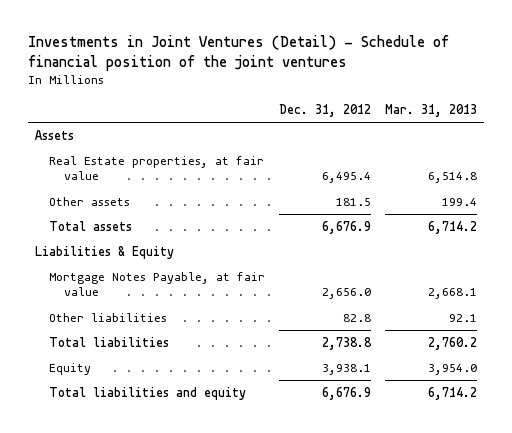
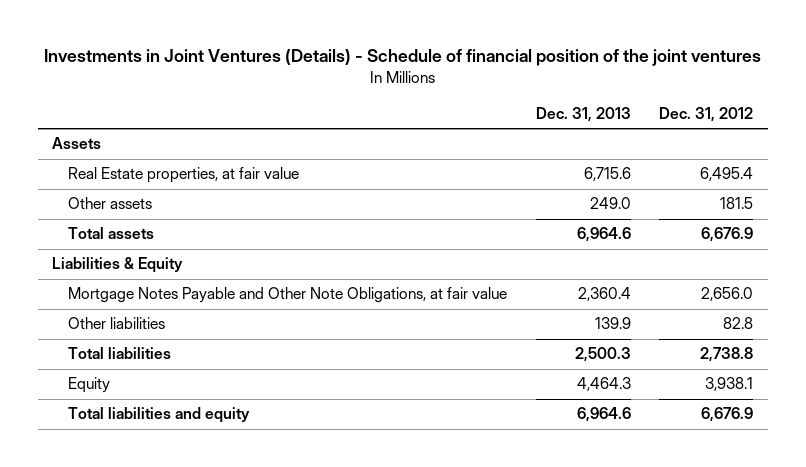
- Investments in Joint Ventures (Detail) - Schedule of financial position of the joint ventures
+ Investments in Joint Ventures (Details) - Schedule of financial position of the joint ventures
- | Dec. 31, 2012 | Mar. 31, 2013
+ | Dec. 31, 2013 | Dec. 31, 2012
- Mortgage Notes Payable, at fair value | 2,656.0 | 2,668.1
+ Mortgage Notes Payable and Other Note Obligations, at fair value | 2,360.4 | 2,656.0

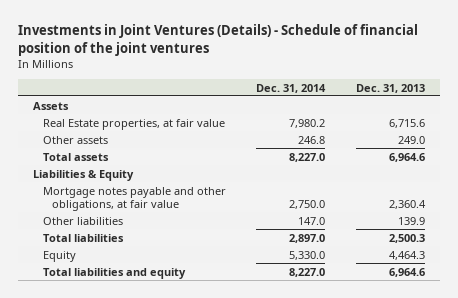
- | Dec. 31, 2013 | Dec. 31, 2012
+ | Dec. 31, 2014 | Dec. 31, 2013
- Mortgage Notes Payable and Other Note Obligations, at fair value | 2,360.4 | 2,656.0
+ Mortgage notes payable and other obligations, at fair value | 2,750.0 | 2,360.4

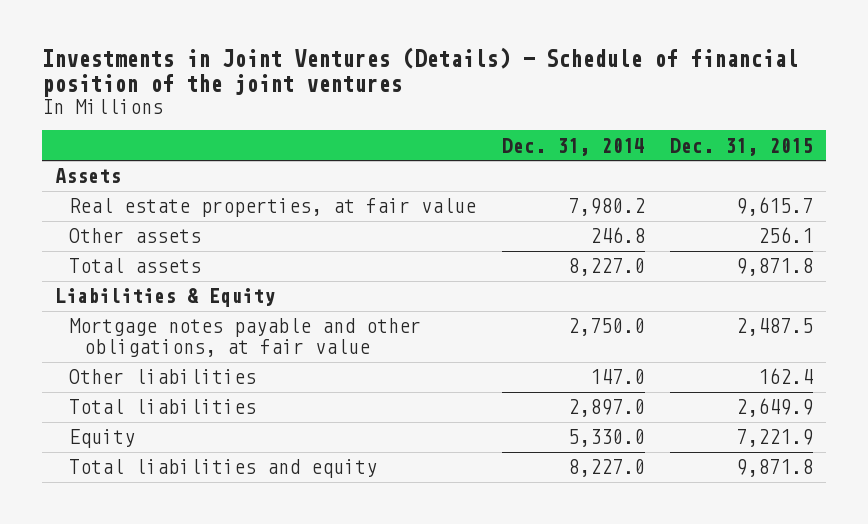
- | Dec. 31, 2014 | Dec. 31, 2013
+ | Dec. 31, 2014 | Dec. 31, 2015
- Real Estate properties, at fair value | 7,980.2 | 6,715.6
+ Real estate properties, at fair value | 7,980.2 | 9,615.7

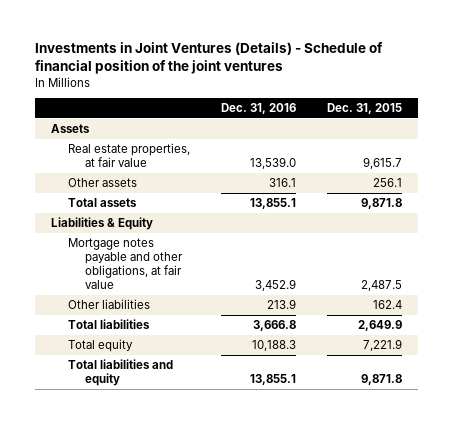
- | Dec. 31, 2014 | Dec. 31, 2015
+ | Dec. 31, 2016 | Dec. 31, 2015
- Equity | 5,330.0 | 7,221.9
+ Total equity | 10,188.3 | 7,221.9

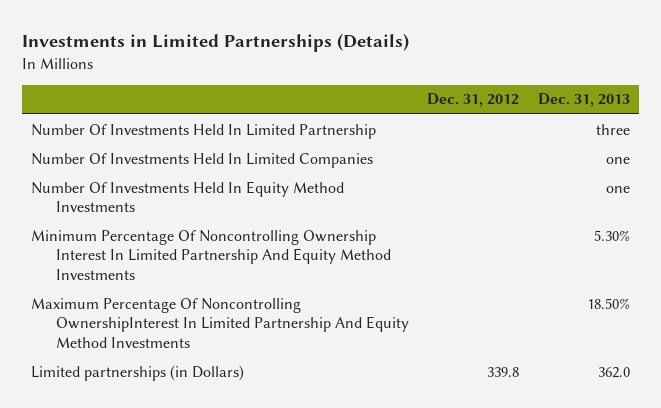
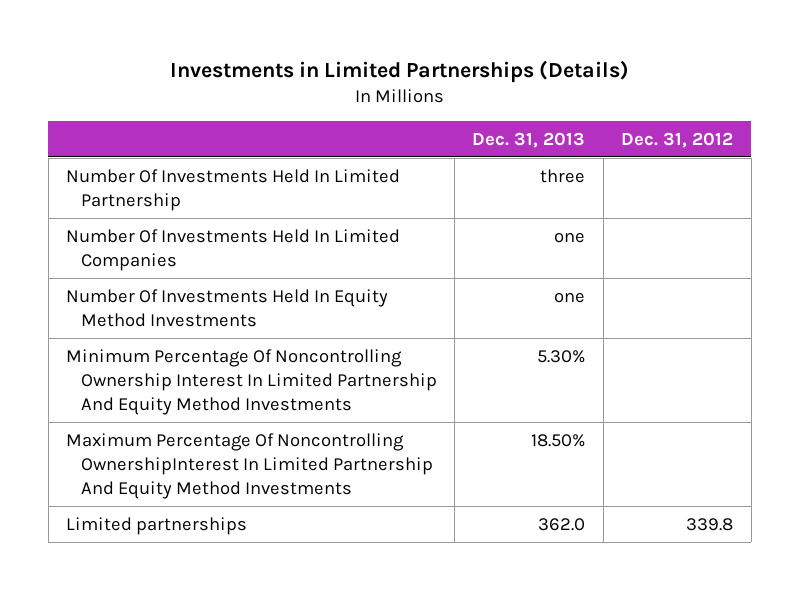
- | Dec. 31, 2012 | Dec. 31, 2013
+ | Dec. 31, 2013 | Dec. 31, 2012
- Limited partnerships (in Dollars) | 339.8 | 362.0
+ Limited partnerships | 362.0 | 339.8

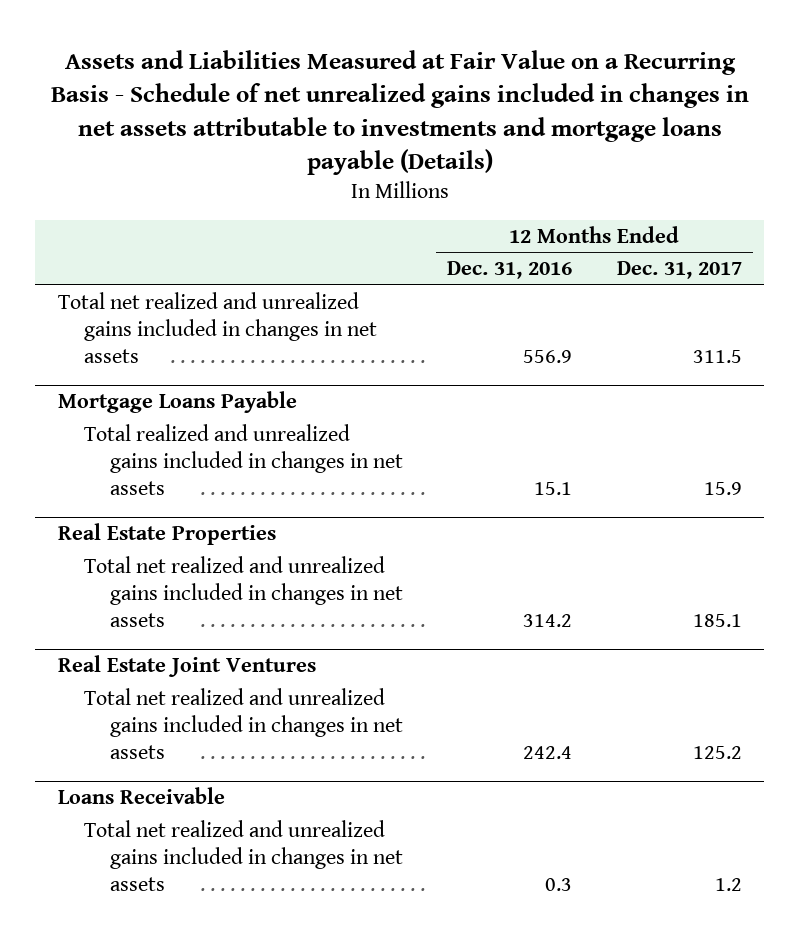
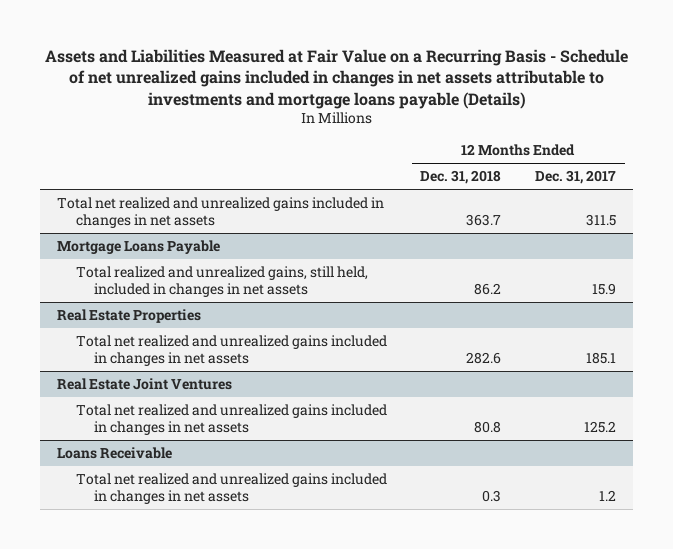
- | 12 Months Ended Dec. 31, 2016 | 12 Months Ended Dec. 31, 2017
+ | 12 Months Ended Dec. 31, 2018 | 12 Months Ended Dec. 31, 2017
@ Mortgage Loans Payable
- Total realized and unrealized gains included in changes in net assets | 15.1 | 15.9
+ Total realized and unrealized gains, still held, included in changes in net assets | 86.2 | 15.9

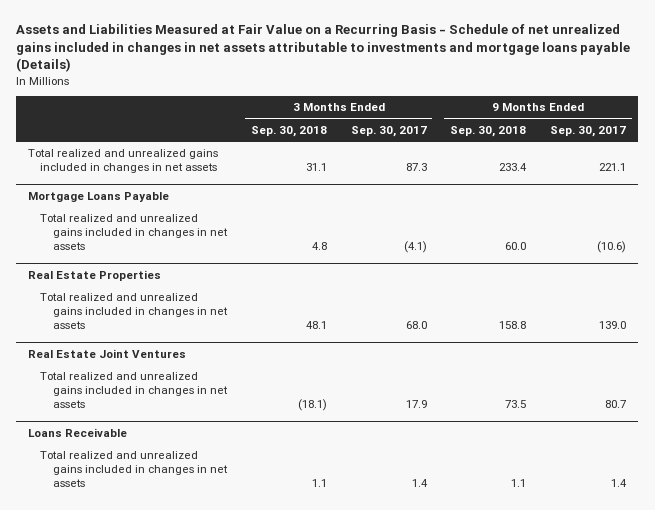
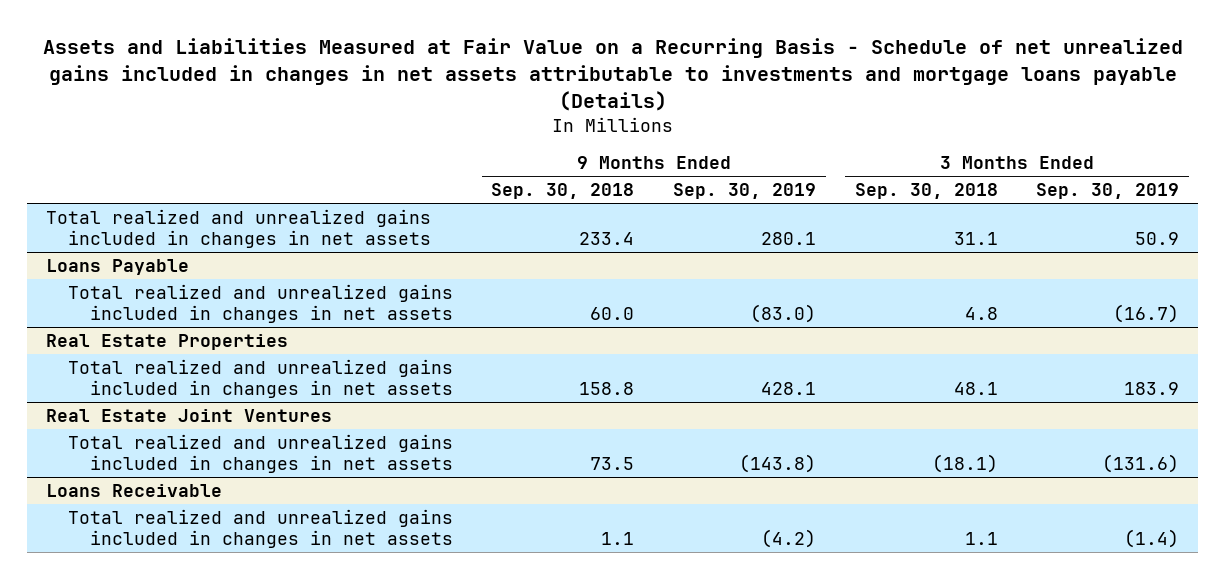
- | 3 Months Ended Sep. 30, 2018 | 3 Months Ended Sep. 30, 2017 | 9 Months Ended Sep. 30, 2018 | 9 Months Ended Sep. 30, 2017
+ | 9 Months Ended Sep. 30, 2018 | 9 Months Ended Sep. 30, 2019 | 3 Months Ended Sep. 30, 2018 | 3 Months Ended Sep. 30, 2019
- Mortgage Loans Payable
+ Loans Payable

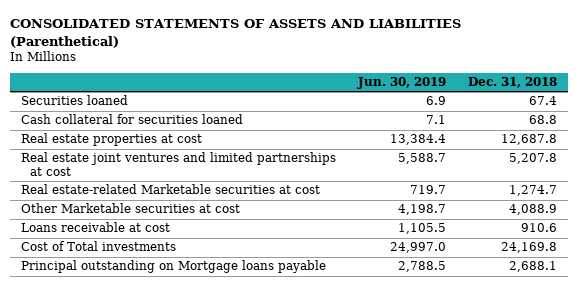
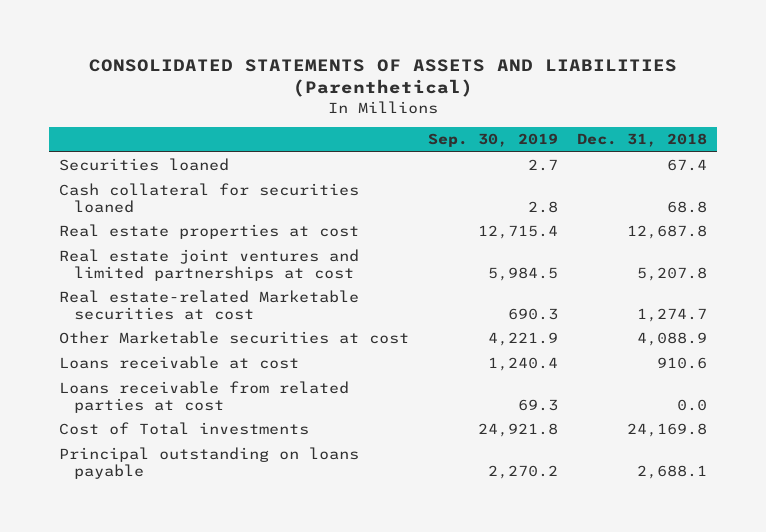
- | Jun. 30, 2019 | Dec. 31, 2018
+ | Sep. 30, 2019 | Dec. 31, 2018
+ Loans receivable from related parties at cost | 69.3 | 0.0
- Principal outstanding on Mortgage loans payable | 2,788.5 | 2,688.1
+ Principal outstanding on loans payable | 2,270.2 | 2,688.1

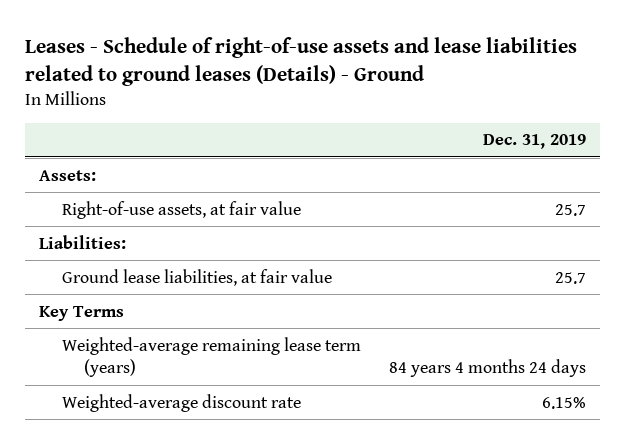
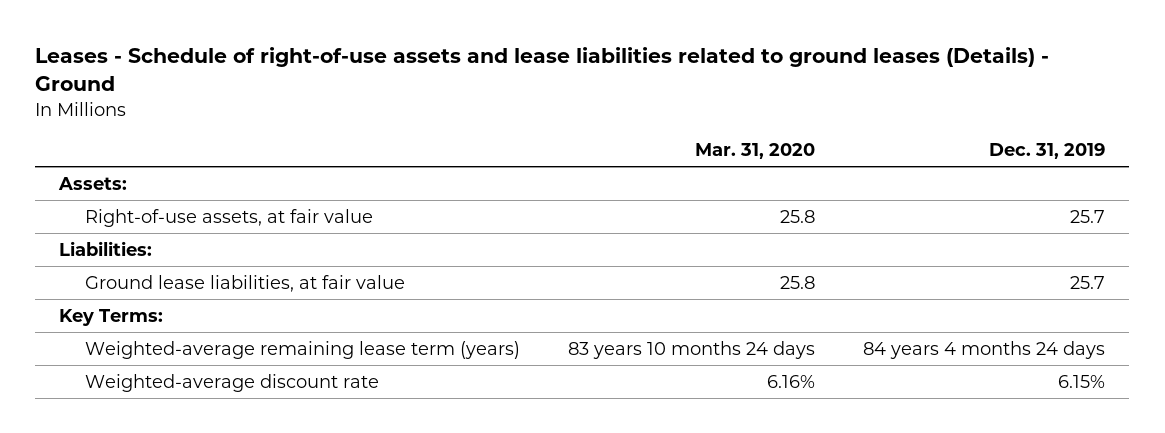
- | Dec. 31, 2019
+ | Mar. 31, 2020 | Dec. 31, 2019
- Key Terms
+ Key Terms:

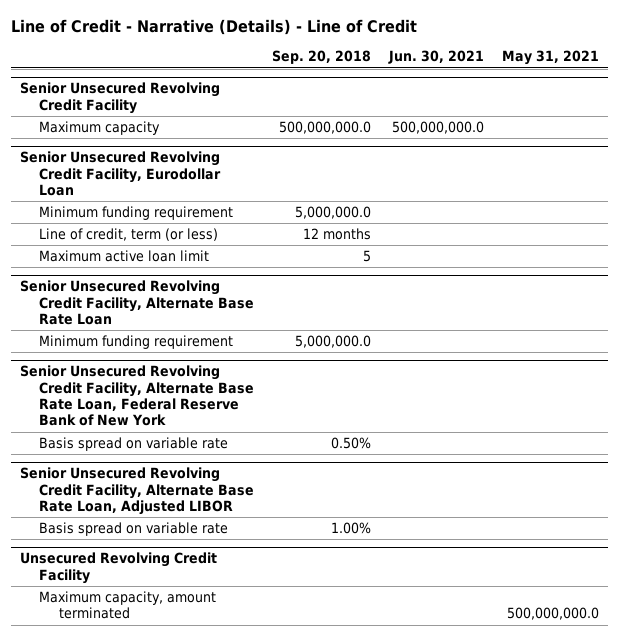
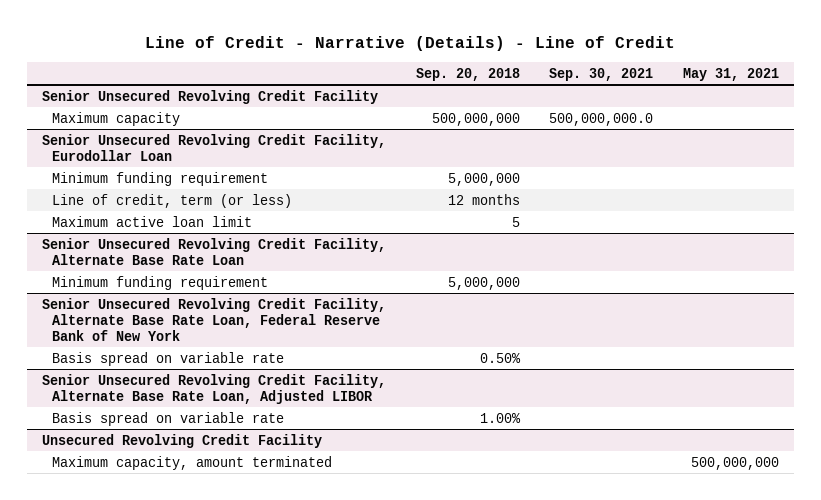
- | Sep. 20, 2018 | Jun. 30, 2021 | May 31, 2021
+ | Sep. 20, 2018 | Sep. 30, 2021 | May 31, 2021
@ Senior Unsecured Revolving Credit Facility
- Maximum capacity | 500,000,000.0 | 500,000,000.0 |
+ Maximum capacity | 500,000,000 | 500,000,000.0 |
@ Senior Unsecured Revolving Credit Facility, Eurodollar Loan
- Minimum funding requirement | 5,000,000.0 | |
+ Minimum funding requirement | 5,000,000 | |
@ Senior Unsecured Revolving Credit Facility, Alternate Base Rate Loan
- Minimum funding requirement | 5,000,000.0 | |
+ Minimum funding requirement | 5,000,000 | |
@ Unsecured Revolving Credit Facility
- Maximum capacity, amount terminated | | | 500,000,000.0
+ Maximum capacity, amount terminated | | | 500,000,000

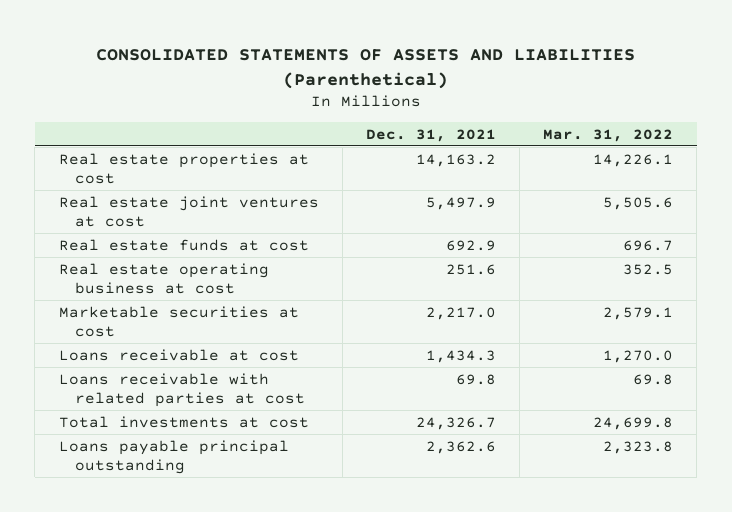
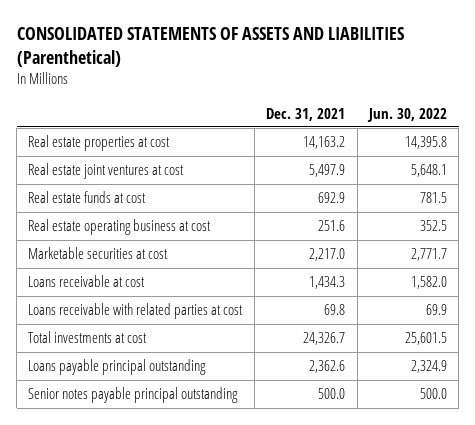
- | Dec. 31, 2021 | Mar. 31, 2022
+ | Dec. 31, 2021 | Jun. 30, 2022
+ Senior notes payable principal outstanding | 500.0 | 500.0

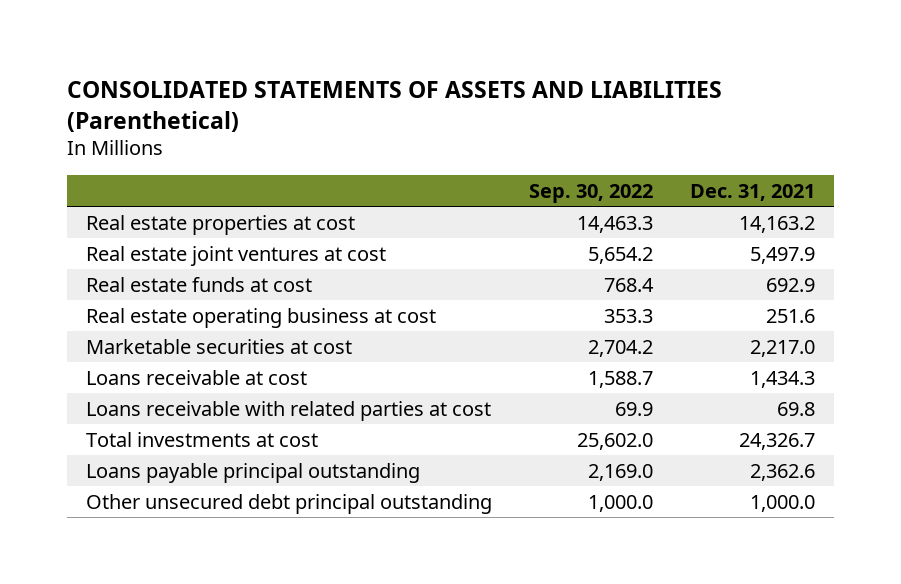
- | Dec. 31, 2021 | Jun. 30, 2022
+ | Sep. 30, 2022 | Dec. 31, 2021
- Senior notes payable principal outstanding | 500.0 | 500.0
+ Other unsecured debt principal outstanding | 1,000.0 | 1,000.0

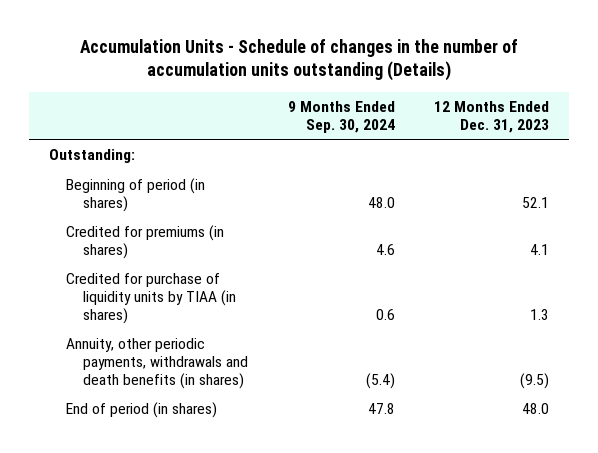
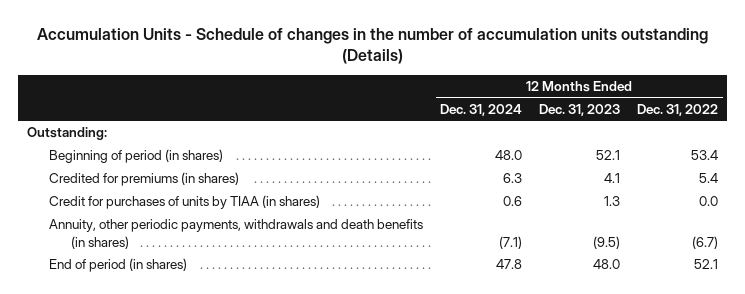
- | 9 Months Ended Sep. 30, 2024 | 12 Months Ended Dec. 31, 2023
+ | 12 Months Ended Dec. 31, 2024 | 12 Months Ended Dec. 31, 2023 | 12 Months Ended Dec. 31, 2022
- Credited for purchase of liquidity units by TIAA (in shares) | 0.6 | 1.3
+ Credit for purchases of units by TIAA (in shares) | 0.6 | 1.3 | 0.0

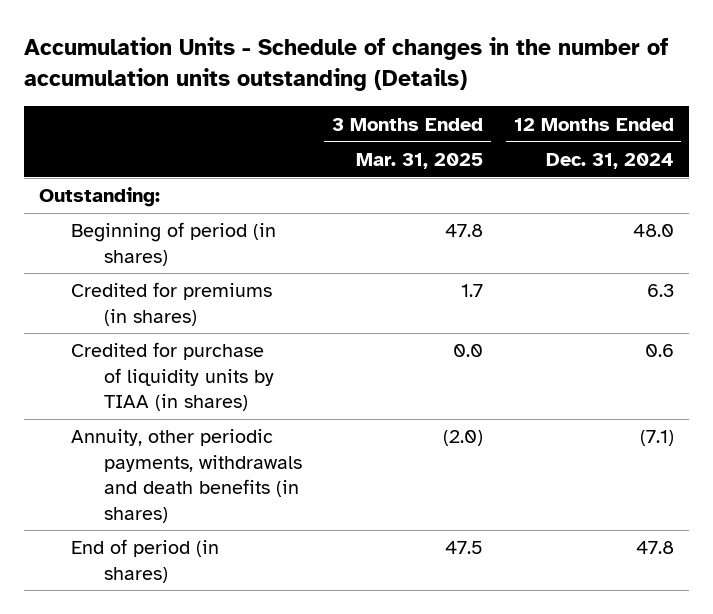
- | 12 Months Ended Dec. 31, 2024 | 12 Months Ended Dec. 31, 2023 | 12 Months Ended Dec. 31, 2022
+ | 3 Months Ended Mar. 31, 2025 | 12 Months Ended Dec. 31, 2024
- Credit for purchases of units by TIAA (in shares) | 0.6 | 1.3 | 0.0
+ Credited for purchase of liquidity units by TIAA (in shares) | 0.0 | 0.6

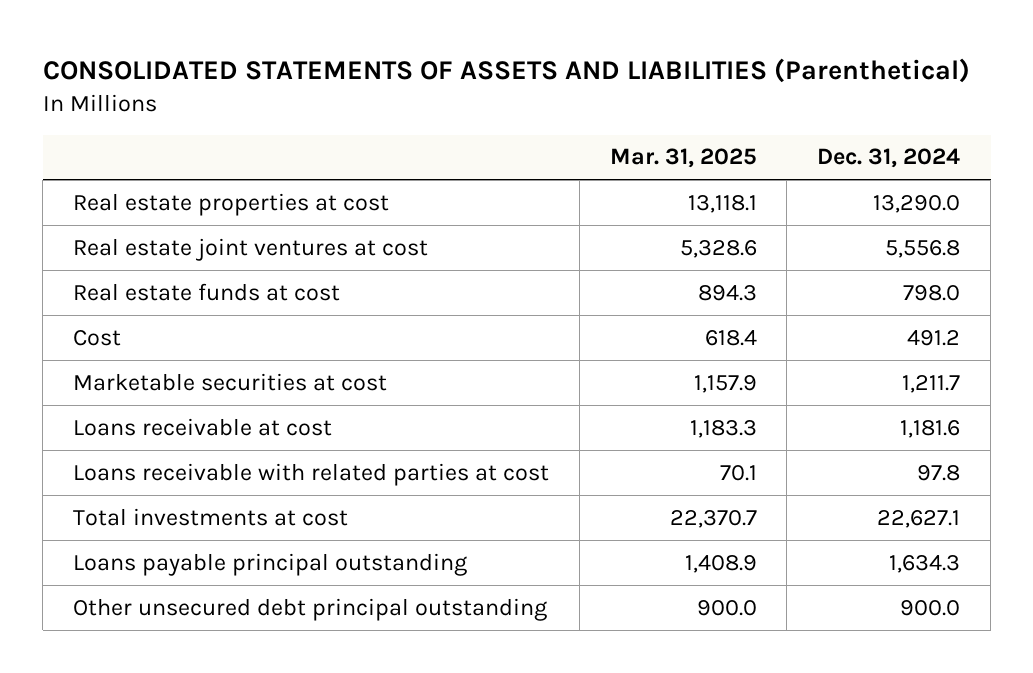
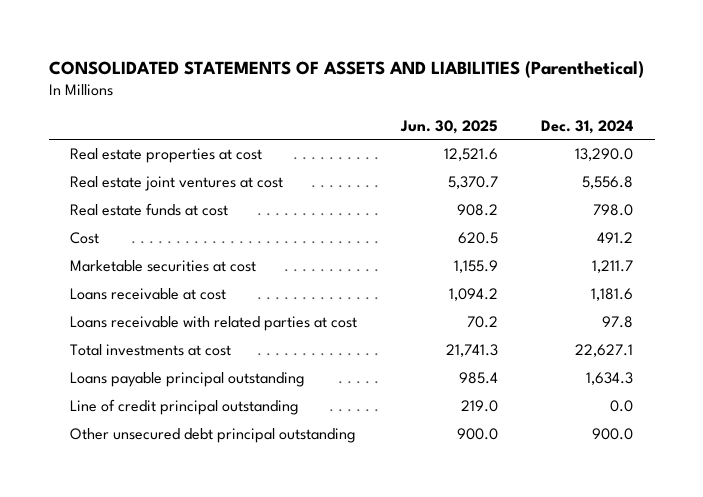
- | Mar. 31, 2025 | Dec. 31, 2024
+ | Jun. 30, 2025 | Dec. 31, 2024
+ Line of credit principal outstanding | 219.0 | 0.0

